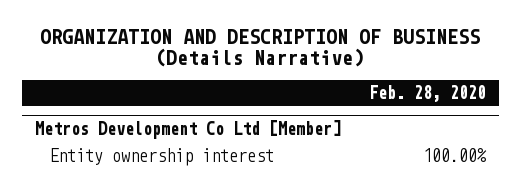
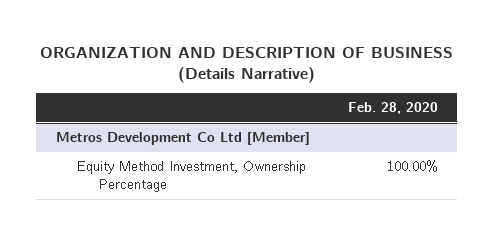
@ Metros Development Co Ltd [Member]
- Entity ownership interest | 100.00%
+ Equity Method Investment, Ownership Percentage | 100.00%

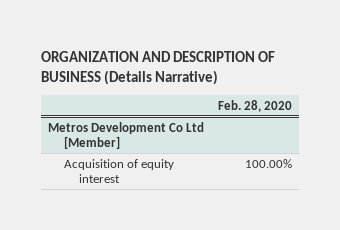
@ Metros Development Co Ltd [Member]
- Equity Method Investment, Ownership Percentage | 100.00%
+ Acquisition of equity interest | 100.00%

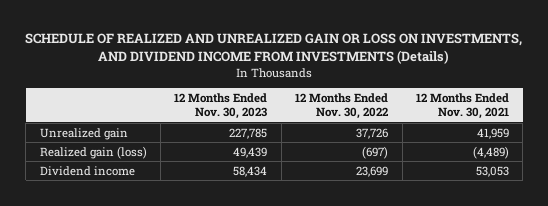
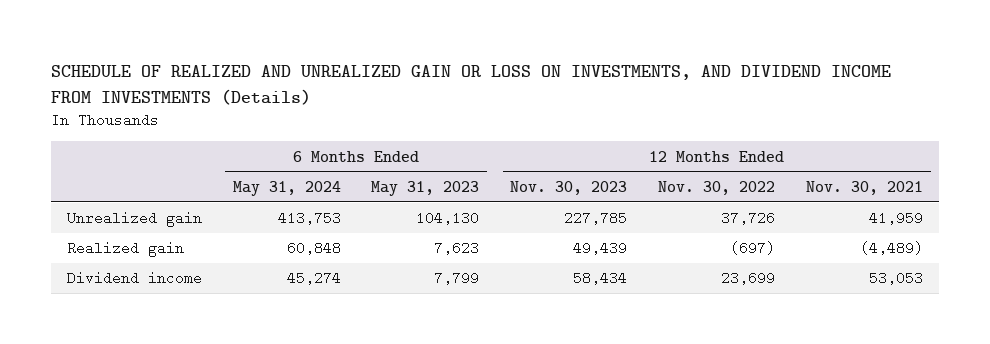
- | 12 Months Ended Nov. 30, 2023 | 12 Months Ended Nov. 30, 2022 | 12 Months Ended Nov. 30, 2021
+ | 6 Months Ended May 31, 2024 | 6 Months Ended May 31, 2023 | 12 Months Ended Nov. 30, 2023 | 12 Months Ended Nov. 30, 2022 | 12 Months Ended Nov. 30, 2021
- Realized gain (loss) | 49,439 | (697) | (4,489)
+ Realized gain | 60,848 | 7,623 | 49,439 | (697) | (4,489)

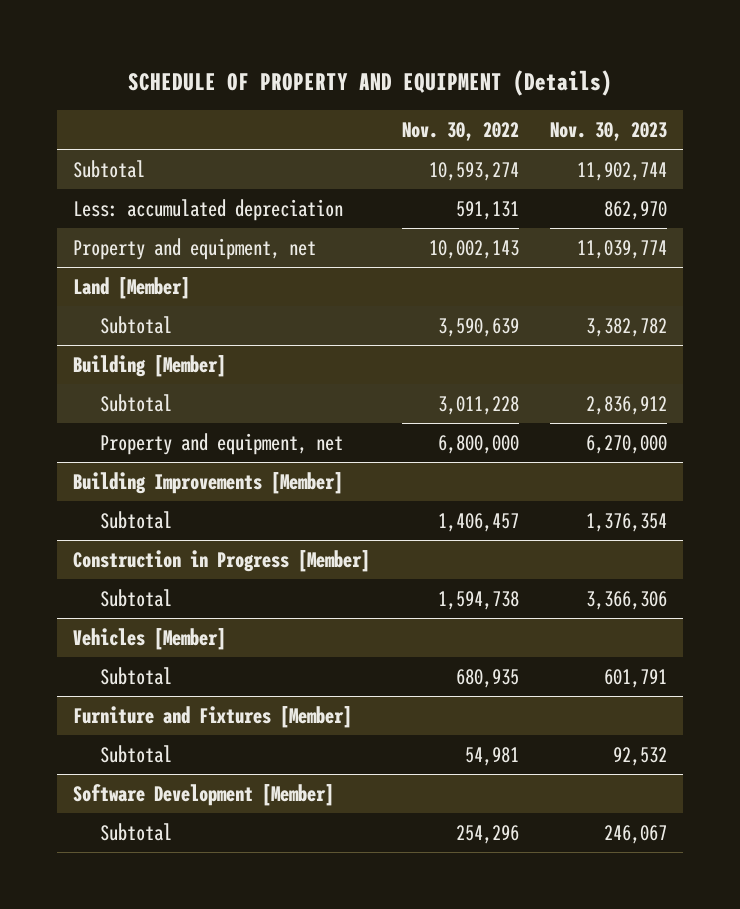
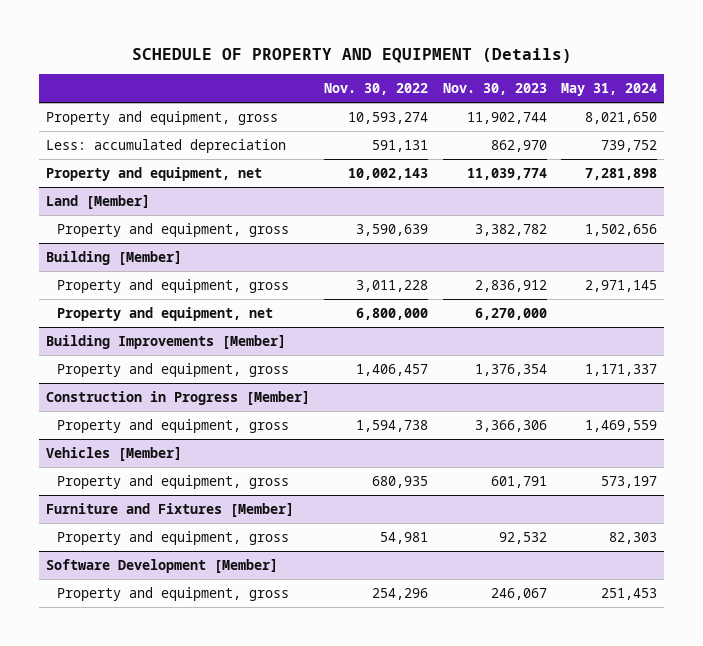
- | Nov. 30, 2022 | Nov. 30, 2023
+ | Nov. 30, 2022 | Nov. 30, 2023 | May 31, 2024
- Subtotal | 10,593,274 | 11,902,744
+ Property and equipment, gross | 10,593,274 | 11,902,744 | 8,021,650
@ Land [Member]
- Subtotal | 3,590,639 | 3,382,782
+ Property and equipment, gross | 3,590,639 | 3,382,782 | 1,502,656
@ Building [Member]
- Subtotal | 3,011,228 | 2,836,912
+ Property and equipment, gross | 3,011,228 | 2,836,912 | 2,971,145
@ Building Improvements [Member]
- Subtotal | 1,406,457 | 1,376,354
+ Property and equipment, gross | 1,406,457 | 1,376,354 | 1,171,337
@ Construction in Progress [Member]
- Subtotal | 1,594,738 | 3,366,306
+ Property and equipment, gross | 1,594,738 | 3,366,306 | 1,469,559
@ Vehicles [Member]
- Subtotal | 680,935 | 601,791
+ Property and equipment, gross | 680,935 | 601,791 | 573,197
@ Furniture and Fixtures [Member]
- Subtotal | 54,981 | 92,532
+ Property and equipment, gross | 54,981 | 92,532 | 82,303
@ Software Development [Member]
- Subtotal | 254,296 | 246,067
+ Property and equipment, gross | 254,296 | 246,067 | 251,453

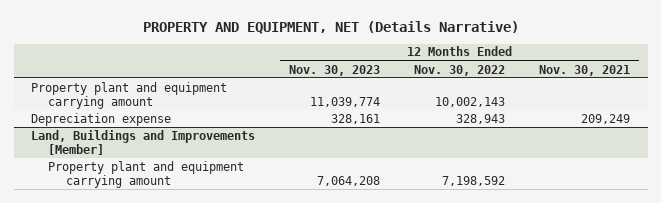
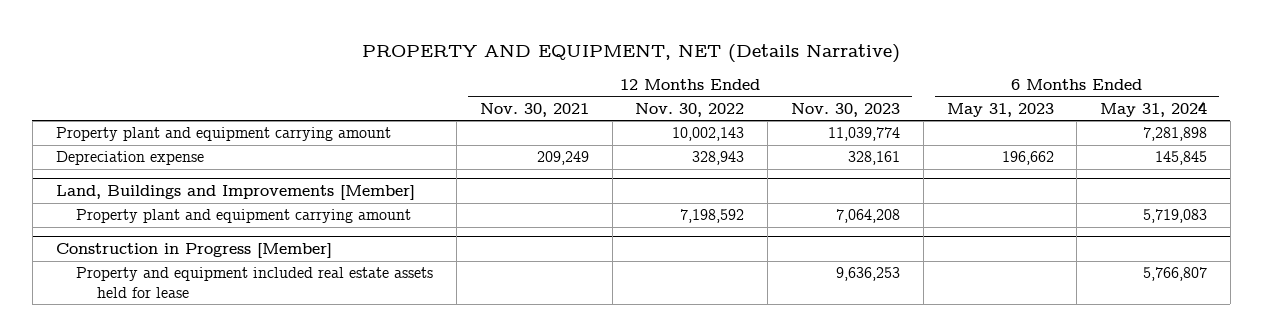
- | 12 Months Ended Nov. 30, 2023 | 12 Months Ended Nov. 30, 2022 | 12 Months Ended Nov. 30, 2021
+ | 12 Months Ended Nov. 30, 2021 | 12 Months Ended Nov. 30, 2022 | 12 Months Ended Nov. 30, 2023 | 6 Months Ended May 31, 2023 | 6 Months Ended May 31, 2024
+ Construction in Progress [Member]
+ Property and equipment included real estate assets held for lease | | | 9,636,253 | | 5,766,807

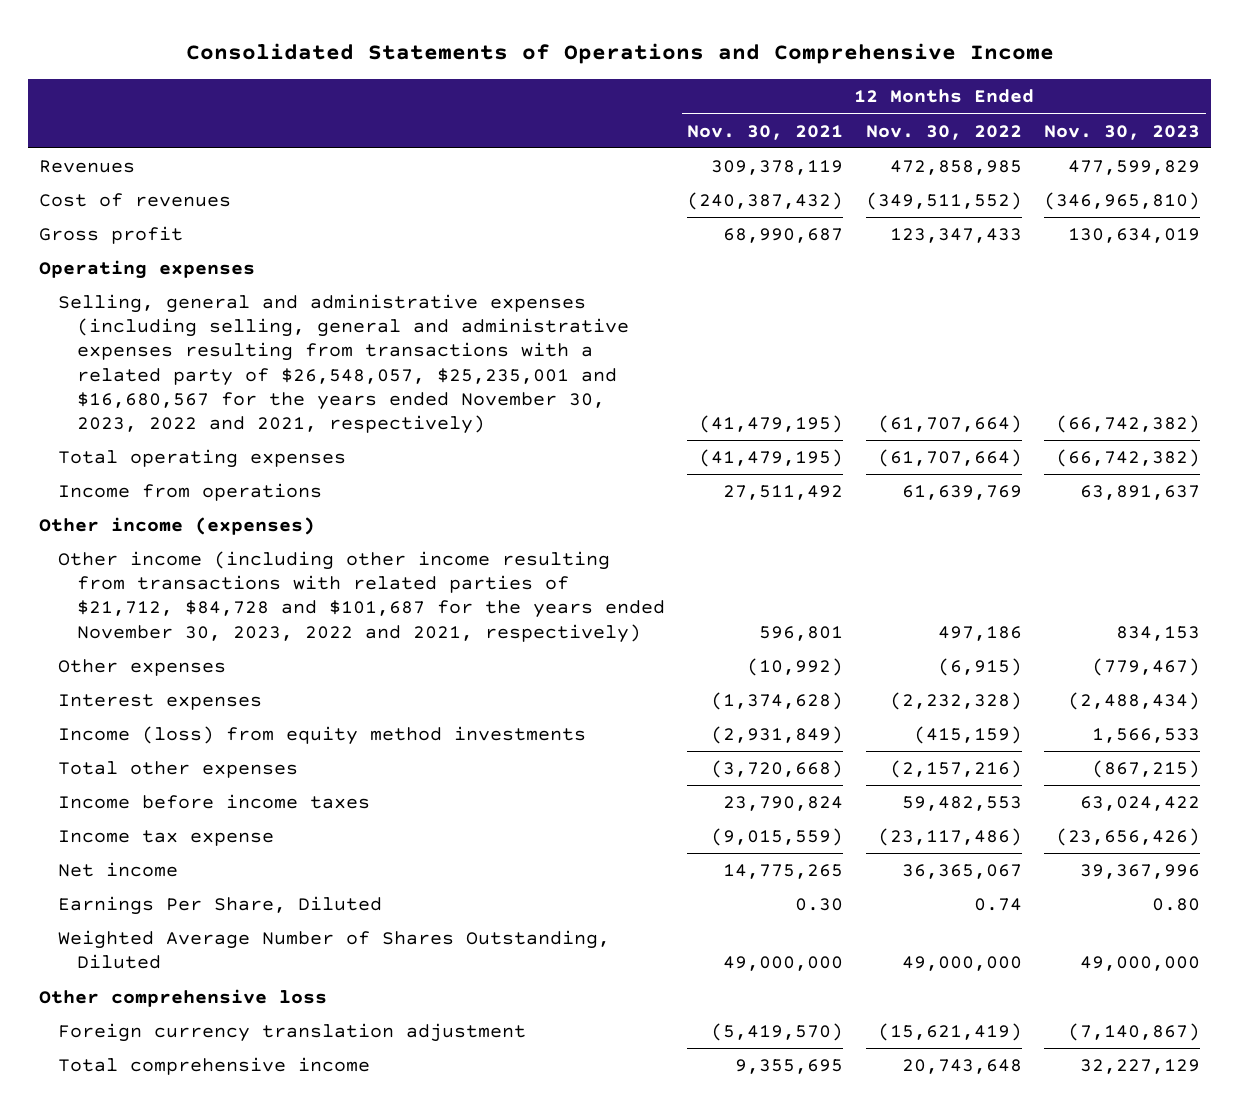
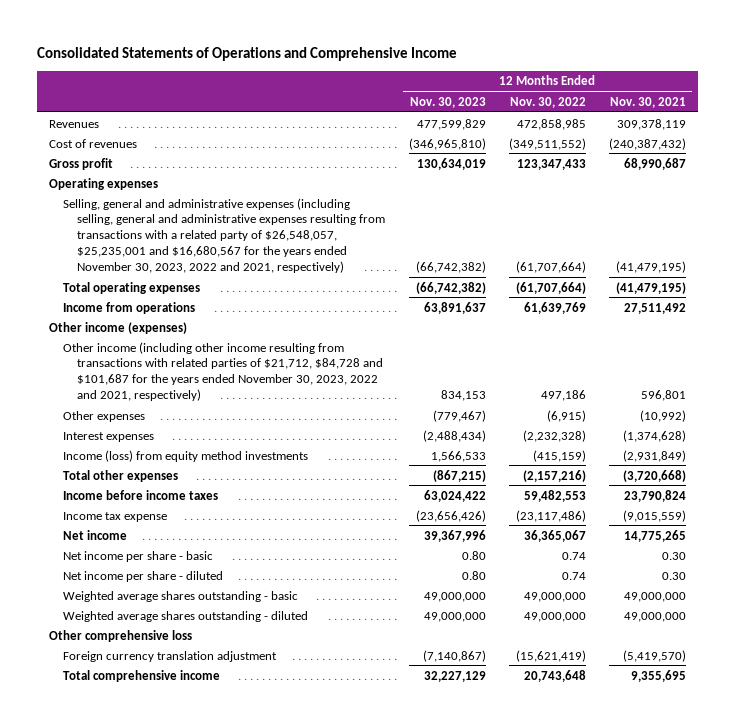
- | 12 Months Ended Nov. 30, 2021 | 12 Months Ended Nov. 30, 2022 | 12 Months Ended Nov. 30, 2023
+ | 12 Months Ended Nov. 30, 2023 | 12 Months Ended Nov. 30, 2022 | 12 Months Ended Nov. 30, 2021
- Earnings Per Share, Diluted | 0.30 | 0.74 | 0.80
- Weighted Average Number of Shares Outstanding, Diluted | 49,000,000 | 49,000,000 | 49,000,000
+ Net income per share - basic | 0.80 | 0.74 | 0.30
+ Net income per share - diluted | 0.80 | 0.74 | 0.30
+ Weighted average shares outstanding - basic | 49,000,000 | 49,000,000 | 49,000,000
+ Weighted average shares outstanding - diluted | 49,000,000 | 49,000,000 | 49,000,000

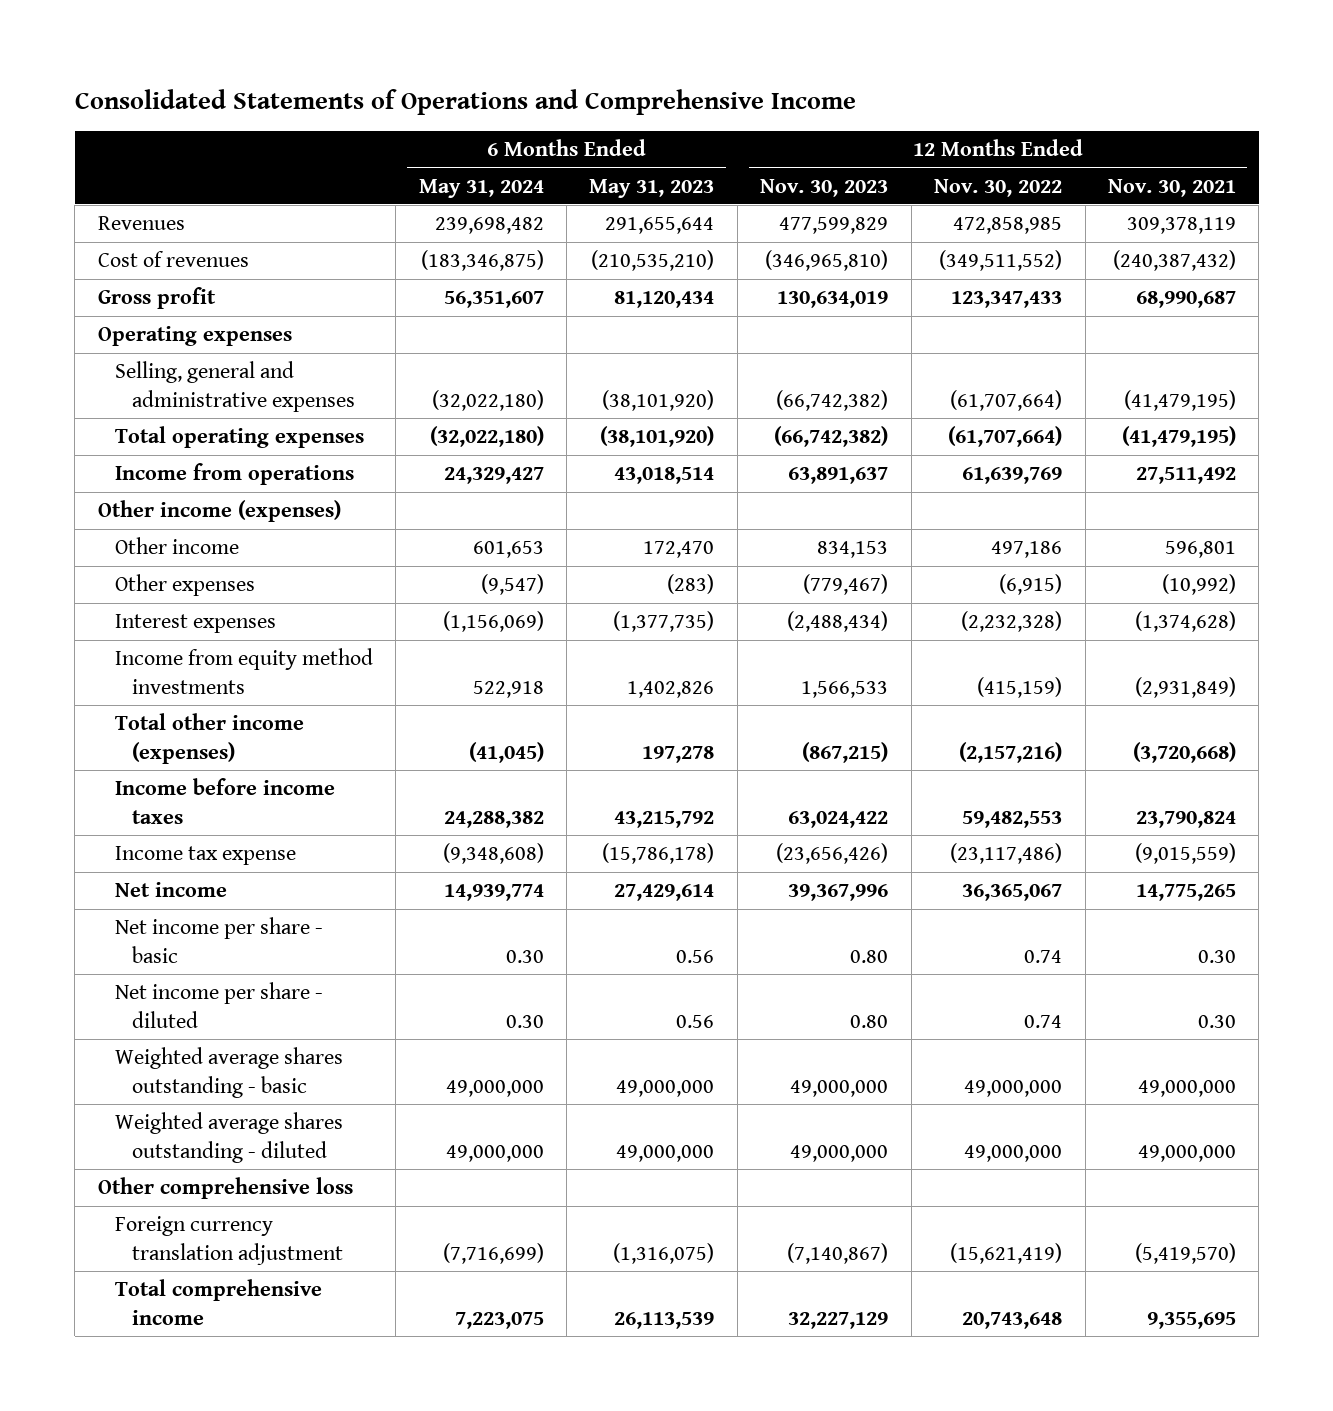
- | 12 Months Ended Nov. 30, 2023 | 12 Months Ended Nov. 30, 2022 | 12 Months Ended Nov. 30, 2021
+ | 6 Months Ended May 31, 2024 | 6 Months Ended May 31, 2023 | 12 Months Ended Nov. 30, 2023 | 12 Months Ended Nov. 30, 2022 | 12 Months Ended Nov. 30, 2021
- Selling, general and administrative expenses (including selling, general and administrative expenses resulting from transactions with a related party of $26,548,057, $25,235,001 and $16,680,567 for the years ended November 30, 2023, 2022 and 2021, respectively) | (66,742,382) | (61,707,664) | (41,479,195)
+ Selling, general and administrative expenses | (32,022,180) | (38,101,920) | (66,742,382) | (61,707,664) | (41,479,195)
- Other income (including other income resulting from transactions with related parties of $21,712, $84,728 and $101,687 for the years ended November 30, 2023, 2022 and 2021, respectively) | 834,153 | 497,186 | 596,801
+ Other income | 601,653 | 172,470 | 834,153 | 497,186 | 596,801
- Income (loss) from equity method investments | 1,566,533 | (415,159) | (2,931,849)
- Total other expenses | (867,215) | (2,157,216) | (3,720,668)
+ Income from equity method investments | 522,918 | 1,402,826 | 1,566,533 | (415,159) | (2,931,849)
+ Total other income (expenses) | (41,045) | 197,278 | (867,215) | (2,157,216) | (3,720,668)

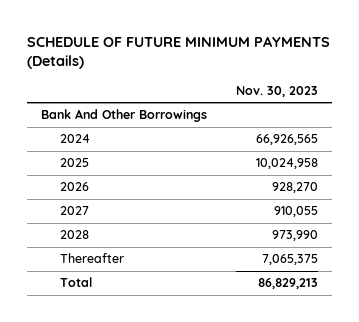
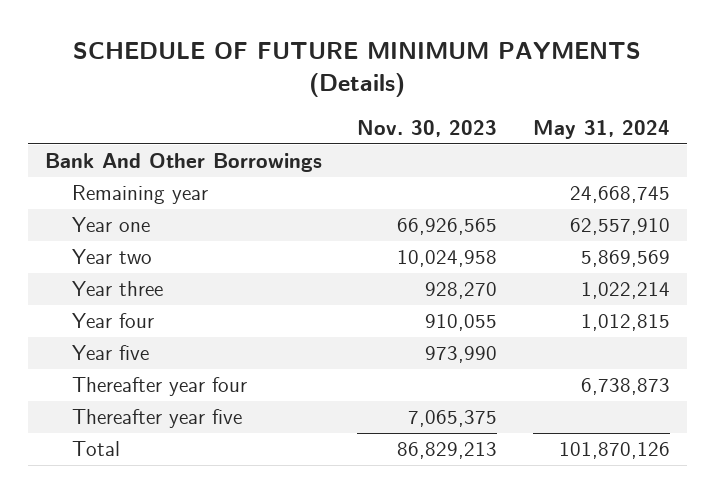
- | Nov. 30, 2023
+ | Nov. 30, 2023 | May 31, 2024
- 2024 | 66,926,565
- 2025 | 10,024,958
- 2026 | 928,270
- 2027 | 910,055
- 2028 | 973,990
- Thereafter | 7,065,375
+ Remaining year | | 24,668,745
+ Year one | 66,926,565 | 62,557,910
+ Year two | 10,024,958 | 5,869,569
+ Year three | 928,270 | 1,022,214
+ Year four | 910,055 | 1,012,815
+ Year five | 973,990 |
+ Thereafter year four | | 6,738,873
+ Thereafter year five | 7,065,375 |

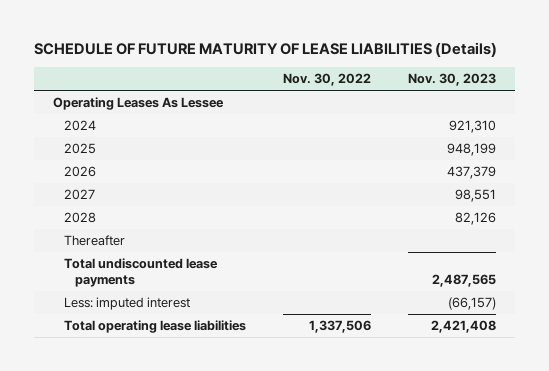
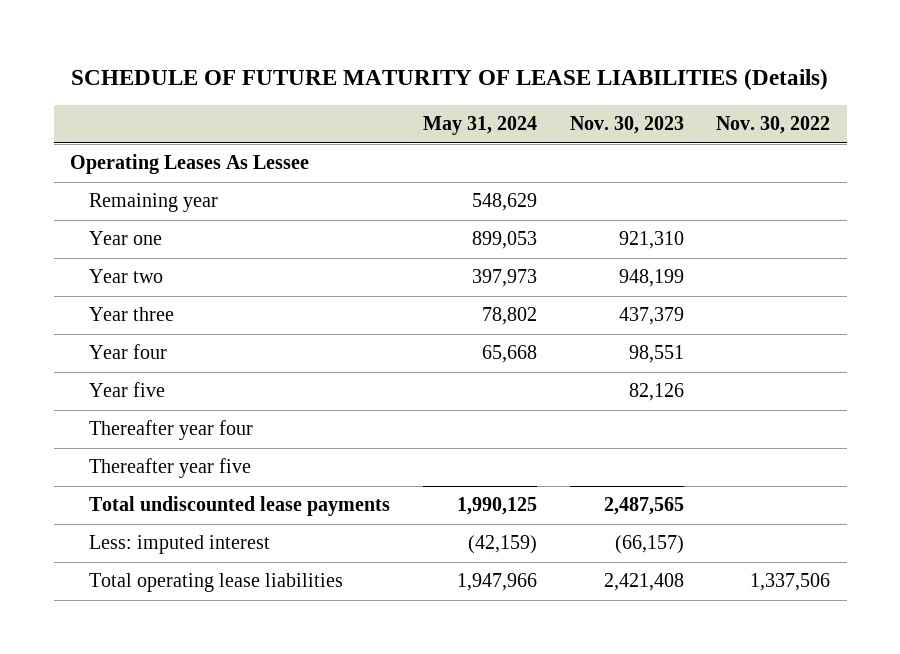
- | Nov. 30, 2022 | Nov. 30, 2023
+ | May 31, 2024 | Nov. 30, 2023 | Nov. 30, 2022
- 2024 | | 921,310
- 2025 | | 948,199
- 2026 | | 437,379
- 2027 | | 98,551
- 2028 | | 82,126
- Thereafter
+ Remaining year | 548,629 | |
+ Year one | 899,053 | 921,310 |
+ Year two | 397,973 | 948,199 |
+ Year three | 78,802 | 437,379 |
+ Year four | 65,668 | 98,551 |
+ Year five | | 82,126 |
+ Thereafter year four
+ Thereafter year five

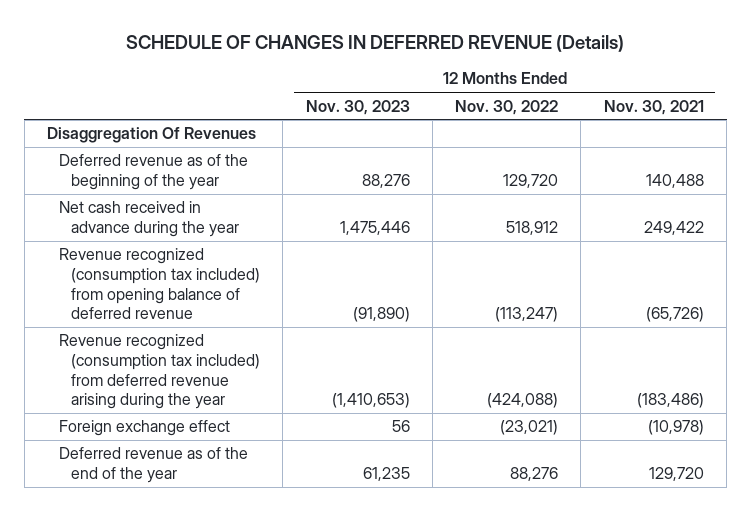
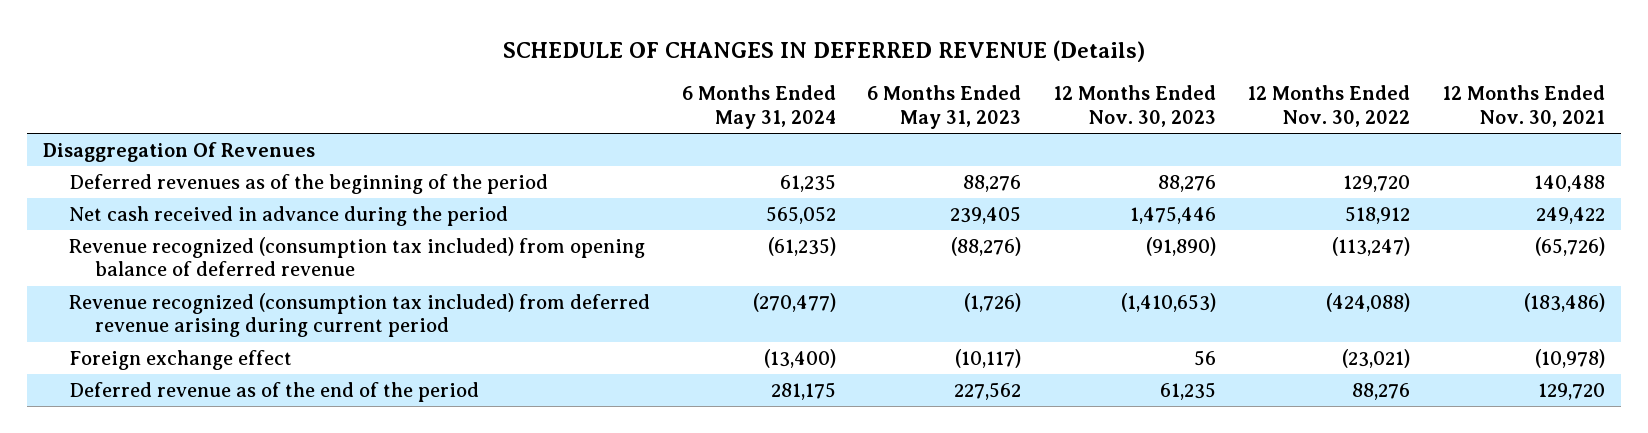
- | 12 Months Ended Nov. 30, 2023 | 12 Months Ended Nov. 30, 2022 | 12 Months Ended Nov. 30, 2021
+ | 6 Months Ended May 31, 2024 | 6 Months Ended May 31, 2023 | 12 Months Ended Nov. 30, 2023 | 12 Months Ended Nov. 30, 2022 | 12 Months Ended Nov. 30, 2021
- Deferred revenue as of the beginning of the year | 88,276 | 129,720 | 140,488
- Net cash received in advance during the year | 1,475,446 | 518,912 | 249,422
+ Deferred revenues as of the beginning of the period | 61,235 | 88,276 | 88,276 | 129,720 | 140,488
+ Net cash received in advance during the period | 565,052 | 239,405 | 1,475,446 | 518,912 | 249,422
- Revenue recognized (consumption tax included) from deferred revenue arising during the year | (1,410,653) | (424,088) | (183,486)
+ Revenue recognized (consumption tax included) from deferred revenue arising during current period | (270,477) | (1,726) | (1,410,653) | (424,088) | (183,486)
- Deferred revenue as of the end of the year | 61,235 | 88,276 | 129,720
+ Deferred revenue as of the end of the period | 281,175 | 227,562 | 61,235 | 88,276 | 129,720

